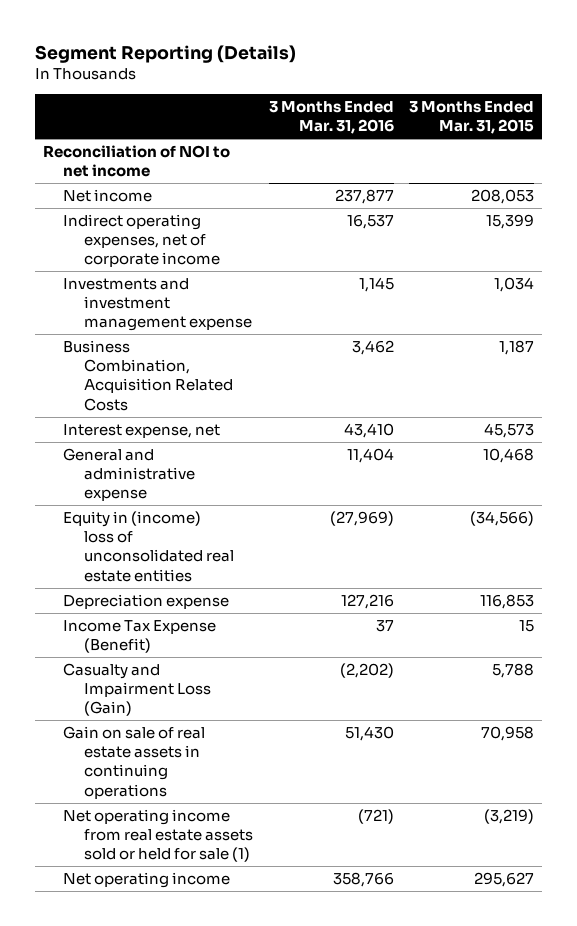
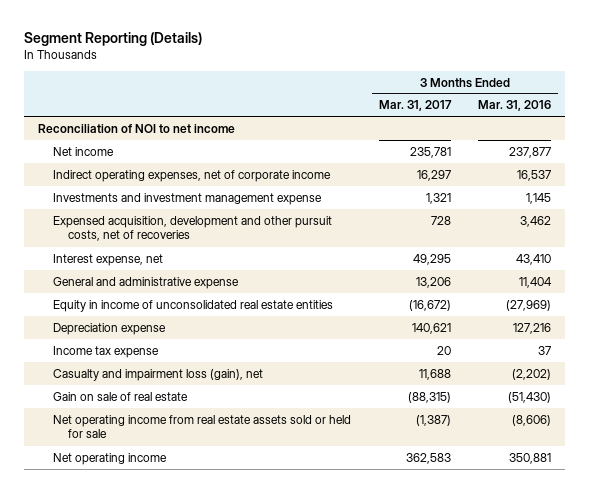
- | 3 Months Ended Mar. 31, 2016 | 3 Months Ended Mar. 31, 2015
+ | 3 Months Ended Mar. 31, 2017 | 3 Months Ended Mar. 31, 2016
- Business Combination, Acquisition Related Costs | 3,462 | 1,187
+ Expensed acquisition, development and other pursuit costs, net of recoveries | 728 | 3,462
- Equity in (income) loss of unconsolidated real estate entities | (27,969) | (34,566)
+ Equity in income of unconsolidated real estate entities | (16,672) | (27,969)
- Income Tax Expense (Benefit) | 37 | 15
- Casualty and Impairment Loss (Gain) | (2,202) | 5,788
- Gain on sale of real estate assets in continuing operations | 51,430 | 70,958
- Net operating income from real estate assets sold or held for sale (1) | (721) | (3,219)
- Net operating income | 358,766 | 295,627
+ Income tax expense | 20 | 37
+ Casualty and impairment loss (gain), net | 11,688 | (2,202)
+ Gain on sale of real estate | (88,315) | (51,430)
+ Net operating income from real estate assets sold or held for sale | (1,387) | (8,606)
+ Net operating income | 362,583 | 350,881

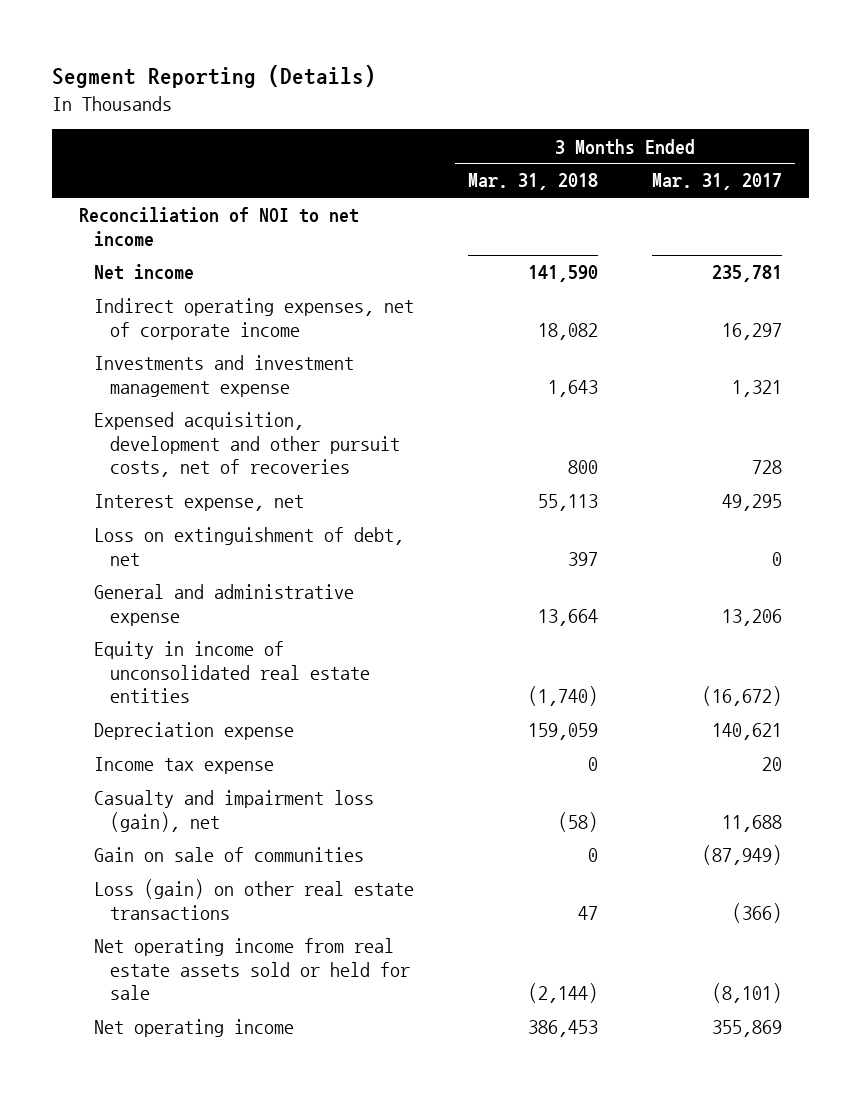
- | 3 Months Ended Mar. 31, 2017 | 3 Months Ended Mar. 31, 2016
+ | 3 Months Ended Mar. 31, 2018 | 3 Months Ended Mar. 31, 2017
+ Loss on extinguishment of debt, net | 397 | 0
- Gain on sale of real estate | (88,315) | (51,430)
- Net operating income from real estate assets sold or held for sale | (1,387) | (8,606)
- Net operating income | 362,583 | 350,881
+ Gain on sale of communities | 0 | (87,949)
+ Loss (gain) on other real estate transactions | 47 | (366)
+ Net operating income from real estate assets sold or held for sale | (2,144) | (8,101)
+ Net operating income | 386,453 | 355,869

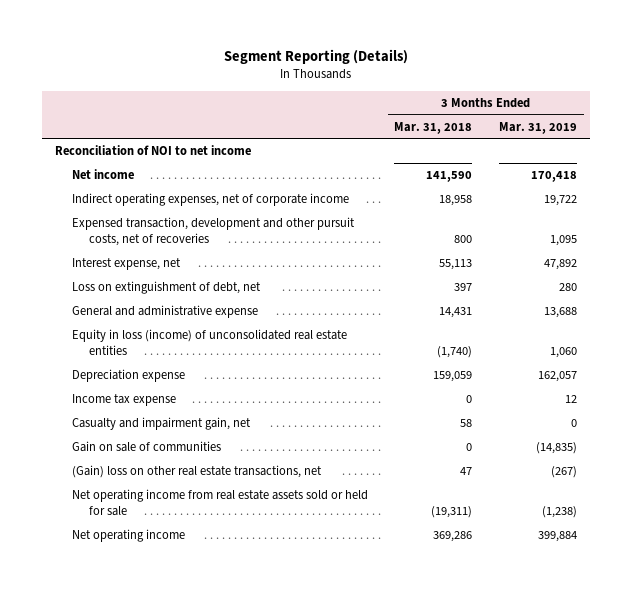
- | 3 Months Ended Mar. 31, 2018 | 3 Months Ended Mar. 31, 2017
+ | 3 Months Ended Mar. 31, 2018 | 3 Months Ended Mar. 31, 2019
- Indirect operating expenses, net of corporate income | 18,082 | 16,297
- Investments and investment management expense | 1,643 | 1,321
- Expensed acquisition, development and other pursuit costs, net of recoveries | 800 | 728
+ Indirect operating expenses, net of corporate income | 18,958 | 19,722
+ Expensed transaction, development and other pursuit costs, net of recoveries | 800 | 1,095
- General and administrative expense | 13,664 | 13,206
- Equity in income of unconsolidated real estate entities | (1,740) | (16,672)
+ General and administrative expense | 14,431 | 13,688
+ Equity in loss (income) of unconsolidated real estate entities | (1,740) | 1,060
- Casualty and impairment loss (gain), net | (58) | 11,688
+ Casualty and impairment gain, net | 58 | 0
- Loss (gain) on other real estate transactions | 47 | (366)
- Net operating income from real estate assets sold or held for sale | (2,144) | (8,101)
- Net operating income | 386,453 | 355,869
+ (Gain) loss on other real estate transactions, net | 47 | (267)
+ Net operating income from real estate assets sold or held for sale | (19,311) | (1,238)
+ Net operating income | 369,286 | 399,884

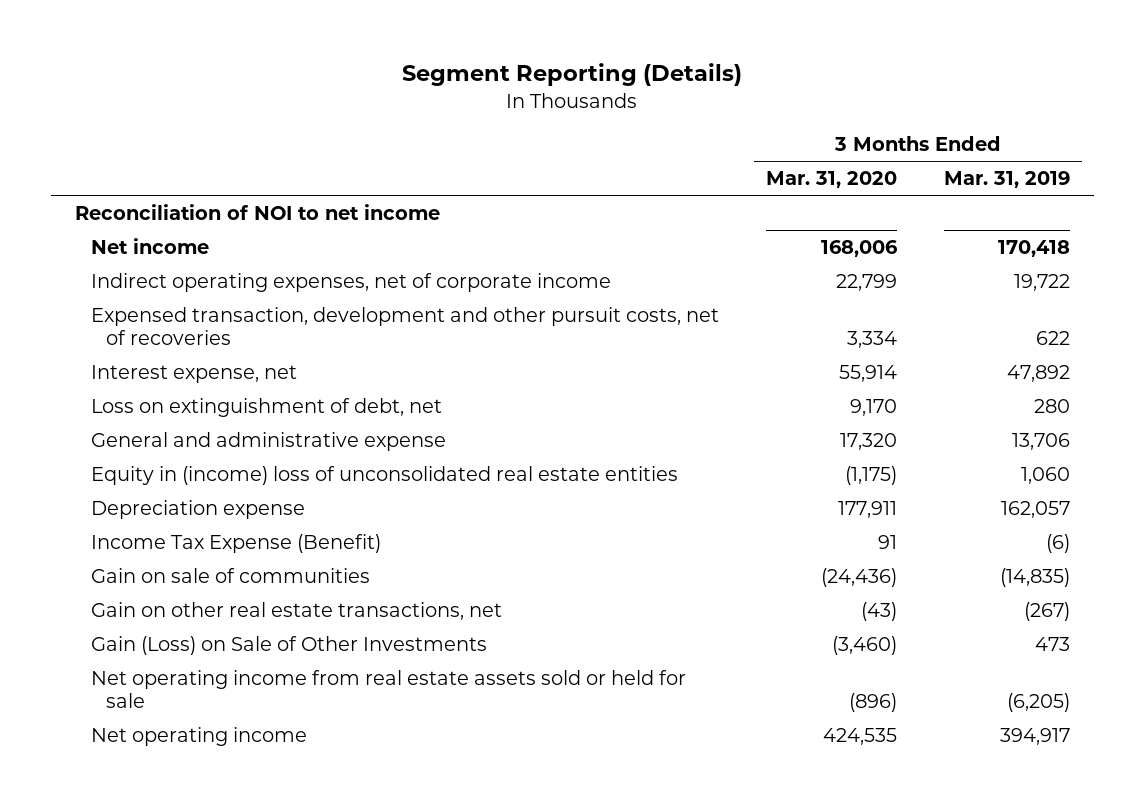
- | 3 Months Ended Mar. 31, 2018 | 3 Months Ended Mar. 31, 2019
+ | 3 Months Ended Mar. 31, 2020 | 3 Months Ended Mar. 31, 2019
- Expensed transaction, development and other pursuit costs, net of recoveries | 800 | 1,095
+ Expensed transaction, development and other pursuit costs, net of recoveries | 3,334 | 622
- General and administrative expense | 14,431 | 13,688
- Equity in loss (income) of unconsolidated real estate entities | (1,740) | 1,060
+ General and administrative expense | 17,320 | 13,706
+ Equity in (income) loss of unconsolidated real estate entities | (1,175) | 1,060
- Income tax expense | 0 | 12
- Casualty and impairment gain, net | 58 | 0
+ Income Tax Expense (Benefit) | 91 | (6)
- (Gain) loss on other real estate transactions, net | 47 | (267)
- Net operating income from real estate assets sold or held for sale | (19,311) | (1,238)
- Net operating income | 369,286 | 399,884
+ Gain on other real estate transactions, net | (43) | (267)
+ Gain (Loss) on Sale of Other Investments | (3,460) | 473
+ Net operating income from real estate assets sold or held for sale | (896) | (6,205)
+ Net operating income | 424,535 | 394,917

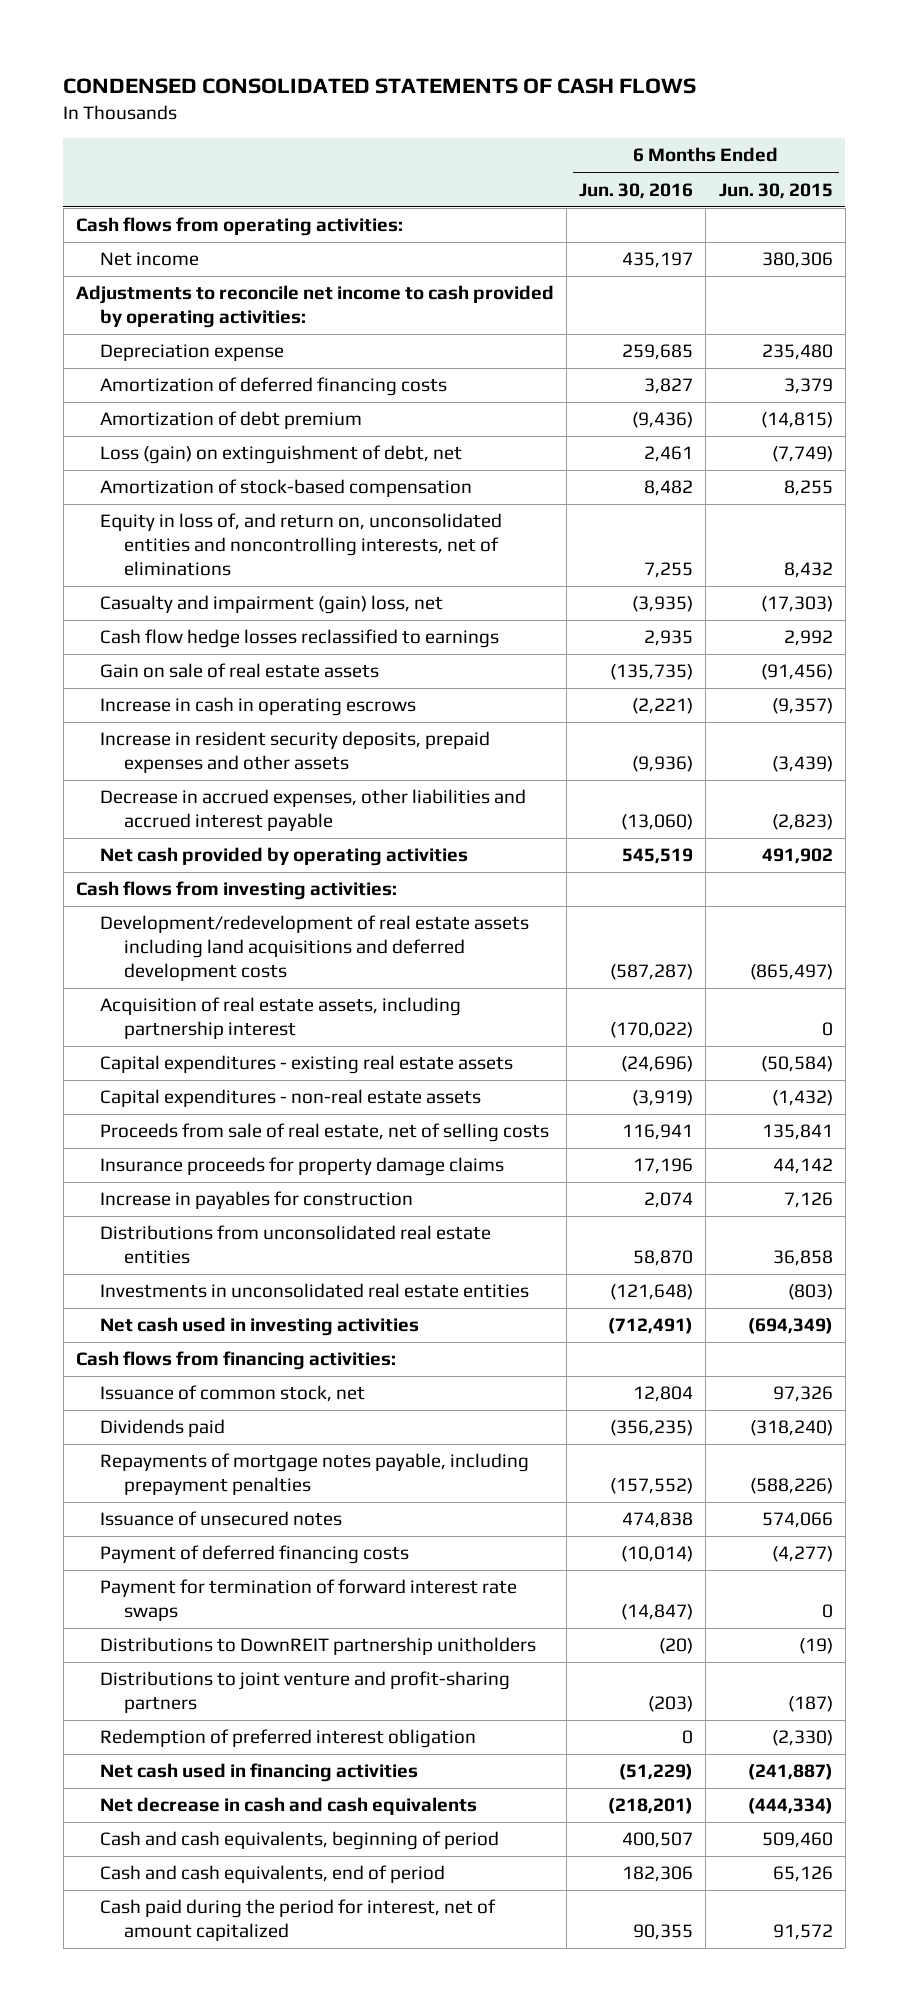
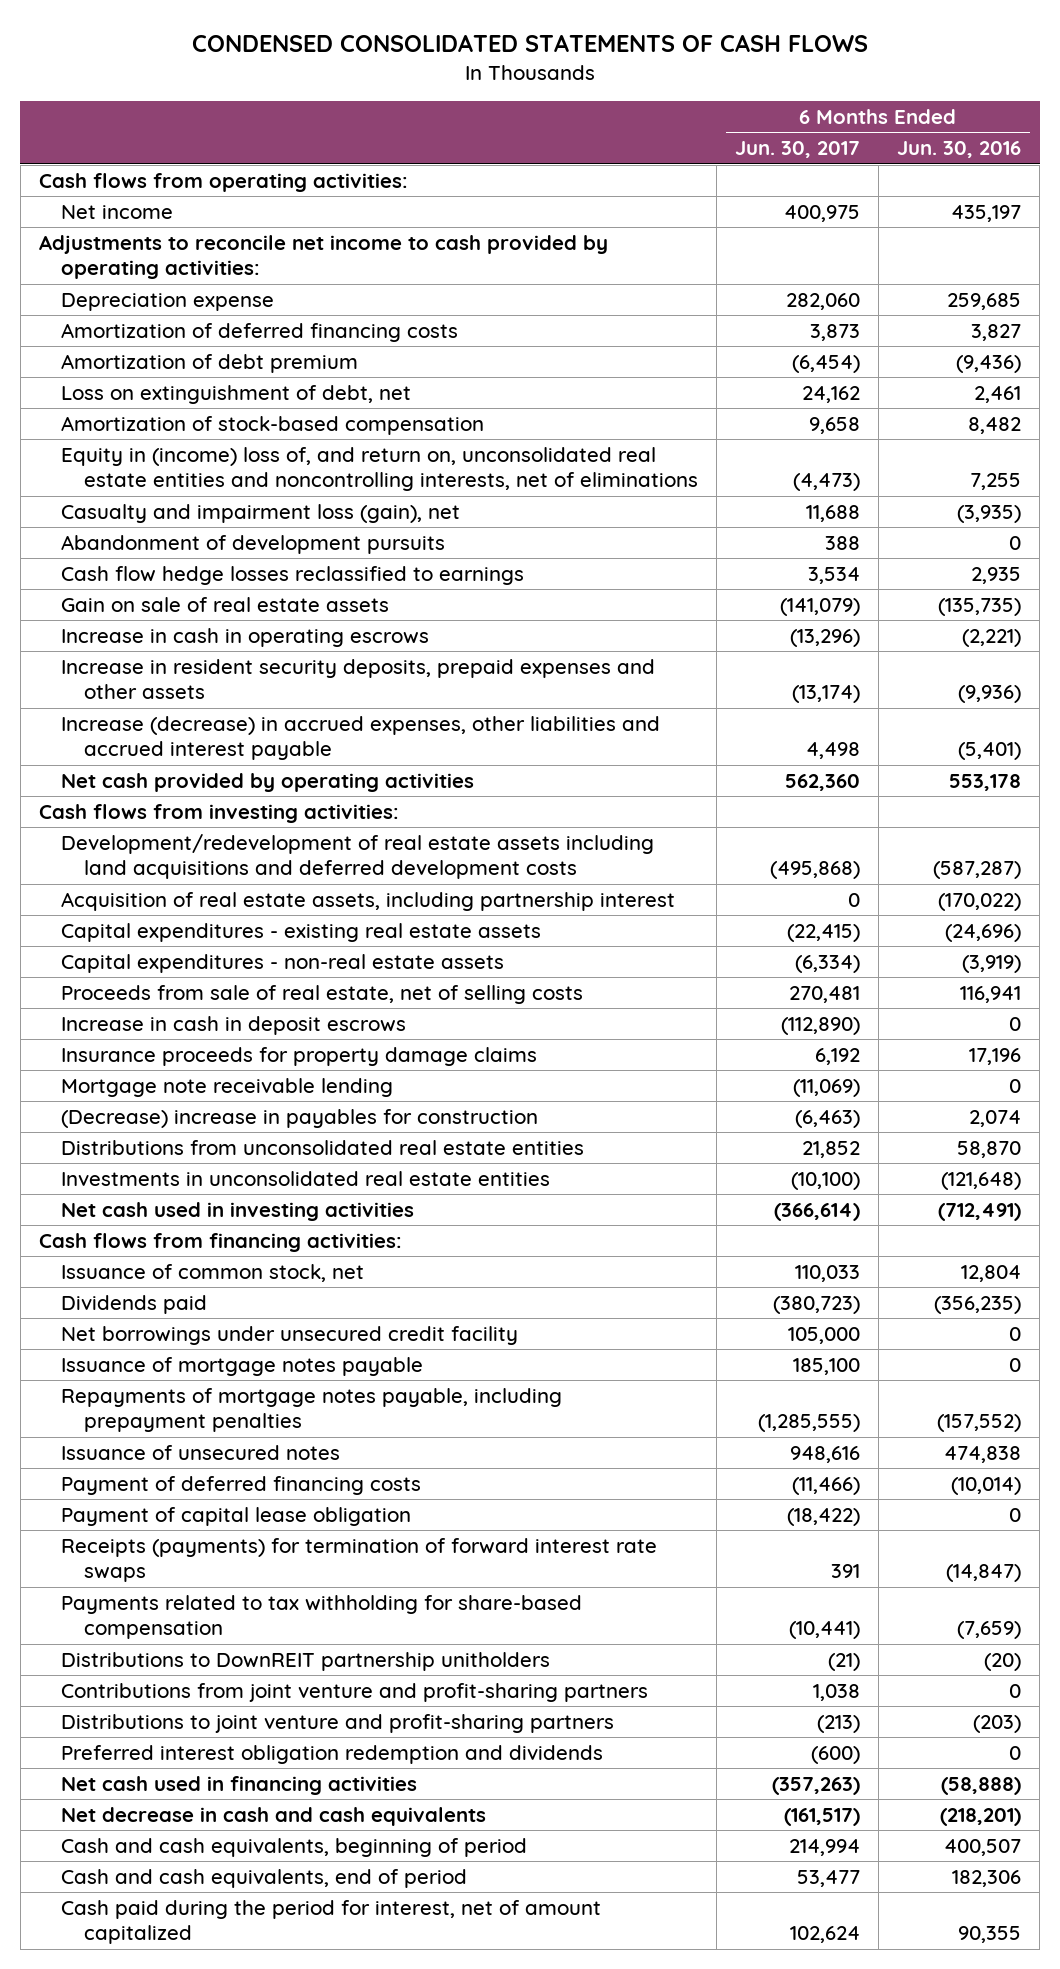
- | 6 Months Ended Jun. 30, 2016 | 6 Months Ended Jun. 30, 2015
+ | 6 Months Ended Jun. 30, 2017 | 6 Months Ended Jun. 30, 2016
- Loss (gain) on extinguishment of debt, net | 2,461 | (7,749)
+ Loss on extinguishment of debt, net | 24,162 | 2,461
- Equity in loss of, and return on, unconsolidated entities and noncontrolling interests, net of eliminations | 7,255 | 8,432
- Casualty and impairment (gain) loss, net | (3,935) | (17,303)
+ Equity in (income) loss of, and return on, unconsolidated real estate entities and noncontrolling interests, net of eliminations | (4,473) | 7,255
+ Casualty and impairment loss (gain), net | 11,688 | (3,935)
+ Abandonment of development pursuits | 388 | 0
- Decrease in accrued expenses, other liabilities and accrued interest payable | (13,060) | (2,823)
- Net cash provided by operating activities | 545,519 | 491,902
+ Increase (decrease) in accrued expenses, other liabilities and accrued interest payable | 4,498 | (5,401)
+ Net cash provided by operating activities | 562,360 | 553,178
+ Increase in cash in deposit escrows | (112,890) | 0
- Increase in payables for construction | 2,074 | 7,126
+ Mortgage note receivable lending | (11,069) | 0
+ (Decrease) increase in payables for construction | (6,463) | 2,074
+ Net borrowings under unsecured credit facility | 105,000 | 0
+ Issuance of mortgage notes payable | 185,100 | 0
- Payment for termination of forward interest rate swaps | (14,847) | 0
+ Payment of capital lease obligation | (18,422) | 0
+ Receipts (payments) for termination of forward interest rate swaps | 391 | (14,847)
+ Payments related to tax withholding for share-based compensation | (10,441) | (7,659)
+ Contributions from joint venture and profit-sharing partners | 1,038 | 0
- Redemption of preferred interest obligation | 0 | (2,330)
- Net cash used in financing activities | (51,229) | (241,887)
+ Preferred interest obligation redemption and dividends | (600) | 0
+ Net cash used in financing activities | (357,263) | (58,888)

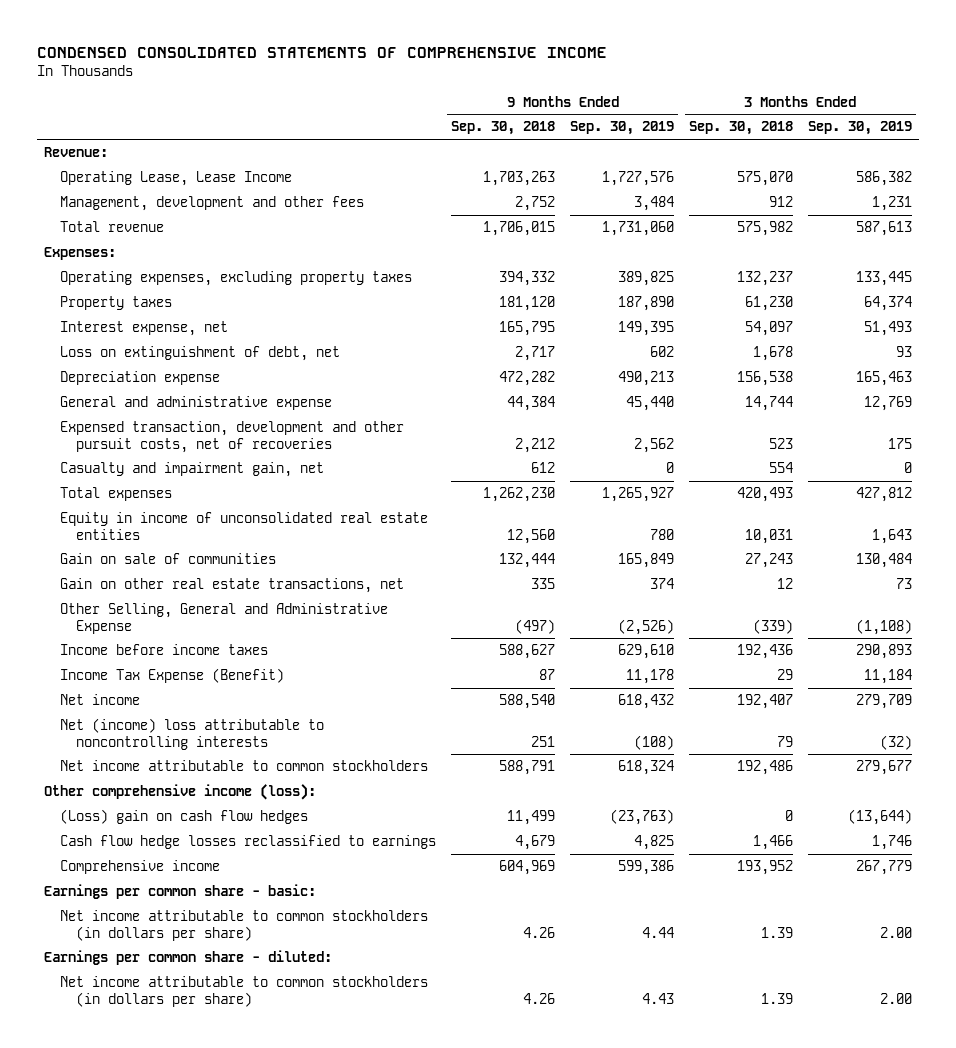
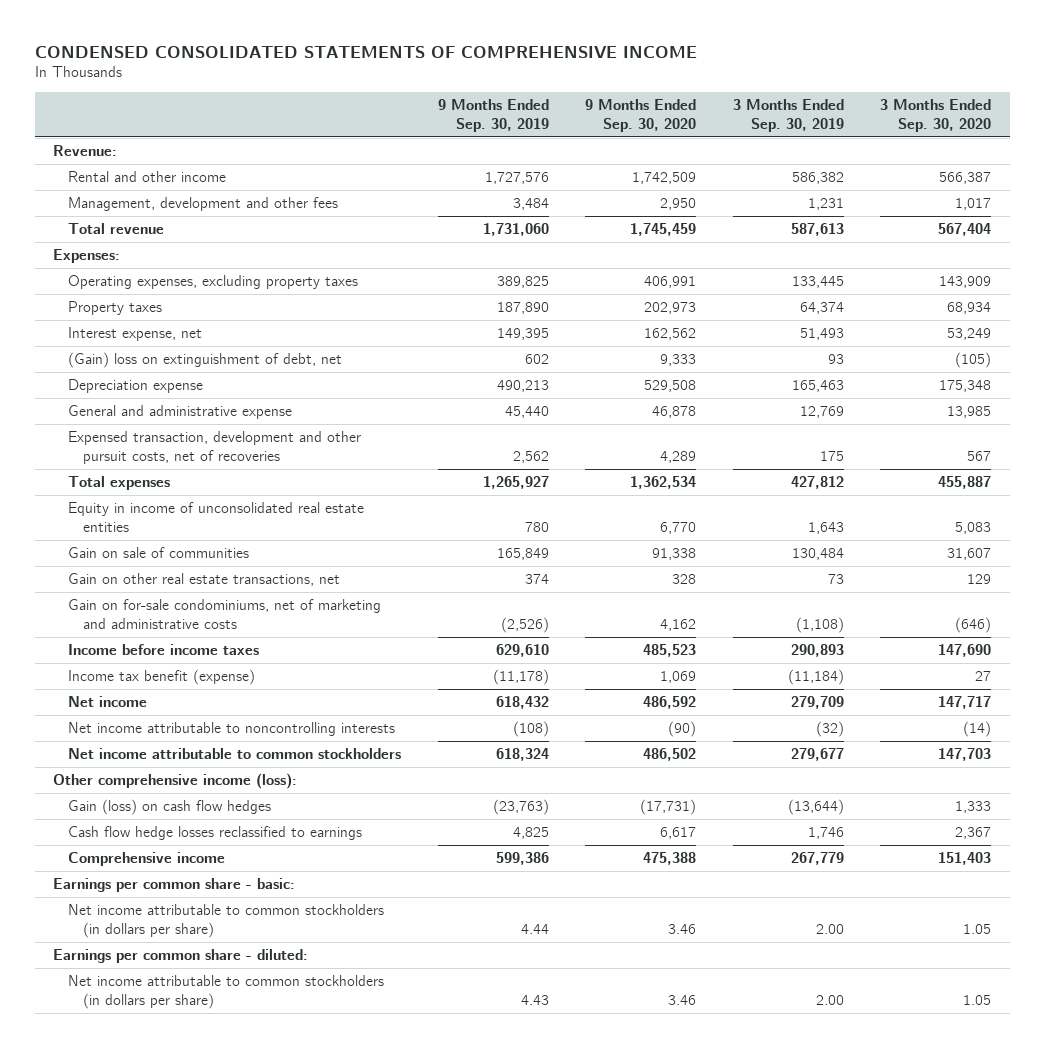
- | 9 Months Ended Sep. 30, 2018 | 9 Months Ended Sep. 30, 2019 | 3 Months Ended Sep. 30, 2018 | 3 Months Ended Sep. 30, 2019
+ | 9 Months Ended Sep. 30, 2019 | 9 Months Ended Sep. 30, 2020 | 3 Months Ended Sep. 30, 2019 | 3 Months Ended Sep. 30, 2020
- Operating Lease, Lease Income | 1,703,263 | 1,727,576 | 575,070 | 586,382
+ Rental and other income | 1,727,576 | 1,742,509 | 586,382 | 566,387
- Loss on extinguishment of debt, net | 2,717 | 602 | 1,678 | 93
+ (Gain) loss on extinguishment of debt, net | 602 | 9,333 | 93 | (105)
- Casualty and impairment gain, net | 612 | 0 | 554 | 0
- Other Selling, General and Administrative Expense | (497) | (2,526) | (339) | (1,108)
+ Gain on for-sale condominiums, net of marketing and administrative costs | (2,526) | 4,162 | (1,108) | (646)
- Income Tax Expense (Benefit) | 87 | 11,178 | 29 | 11,184
+ Income tax benefit (expense) | (11,178) | 1,069 | (11,184) | 27
- Net (income) loss attributable to noncontrolling interests | 251 | (108) | 79 | (32)
+ Net income attributable to noncontrolling interests | (108) | (90) | (32) | (14)
- (Loss) gain on cash flow hedges | 11,499 | (23,763) | 0 | (13,644)
+ Gain (loss) on cash flow hedges | (23,763) | (17,731) | (13,644) | 1,333

